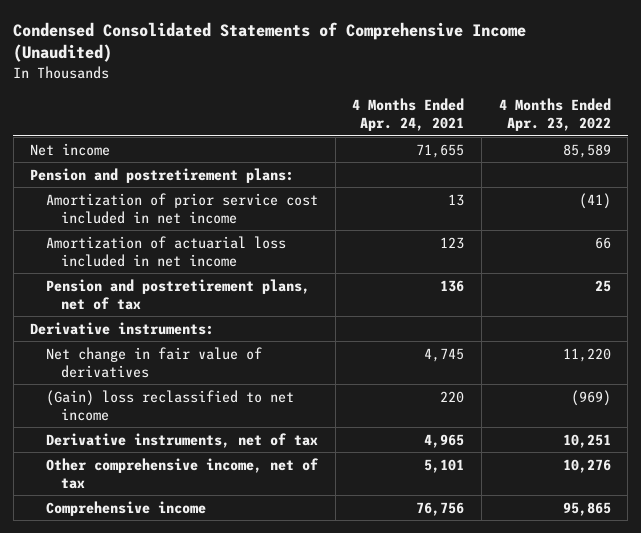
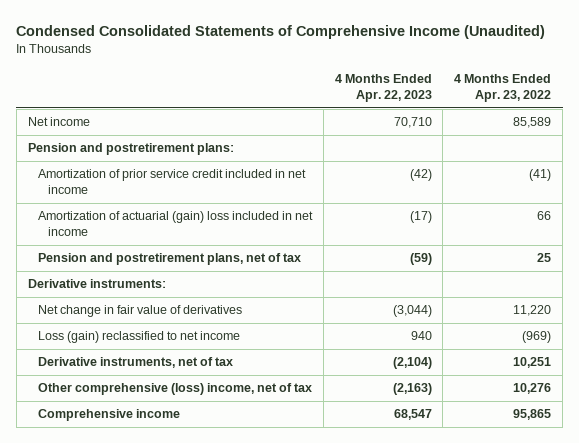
- | 4 Months Ended Apr. 24, 2021 | 4 Months Ended Apr. 23, 2022
+ | 4 Months Ended Apr. 22, 2023 | 4 Months Ended Apr. 23, 2022
- Amortization of prior service cost included in net income | 13 | (41)
- Amortization of actuarial loss included in net income | 123 | 66
+ Amortization of prior service credit included in net income | (42) | (41)
+ Amortization of actuarial (gain) loss included in net income | (17) | 66
- (Gain) loss reclassified to net income | 220 | (969)
+ Loss (gain) reclassified to net income | 940 | (969)
- Other comprehensive income, net of tax | 5,101 | 10,276
+ Other comprehensive (loss) income, net of tax | (2,163) | 10,276

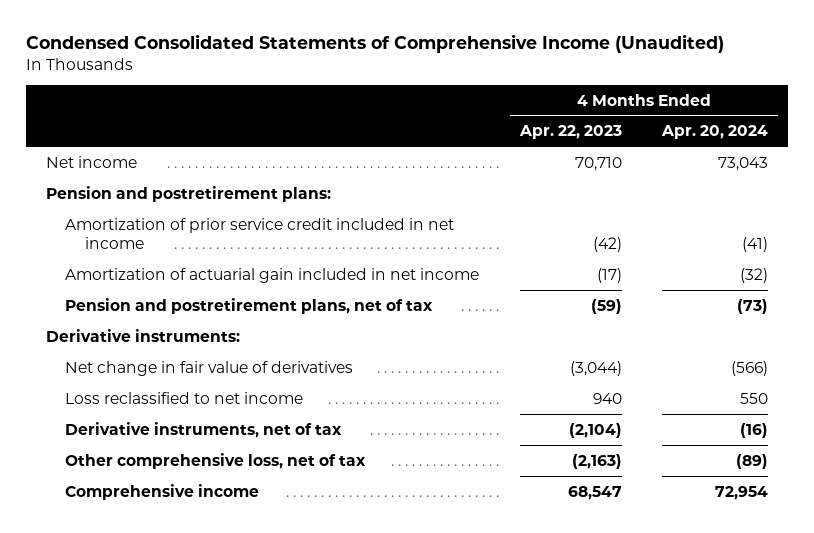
- | 4 Months Ended Apr. 22, 2023 | 4 Months Ended Apr. 23, 2022
+ | 4 Months Ended Apr. 22, 2023 | 4 Months Ended Apr. 20, 2024
- Amortization of actuarial (gain) loss included in net income | (17) | 66
+ Amortization of actuarial gain included in net income | (17) | (32)
- Loss (gain) reclassified to net income | 940 | (969)
+ Loss reclassified to net income | 940 | 550
- Other comprehensive (loss) income, net of tax | (2,163) | 10,276
+ Other comprehensive loss, net of tax | (2,163) | (89)

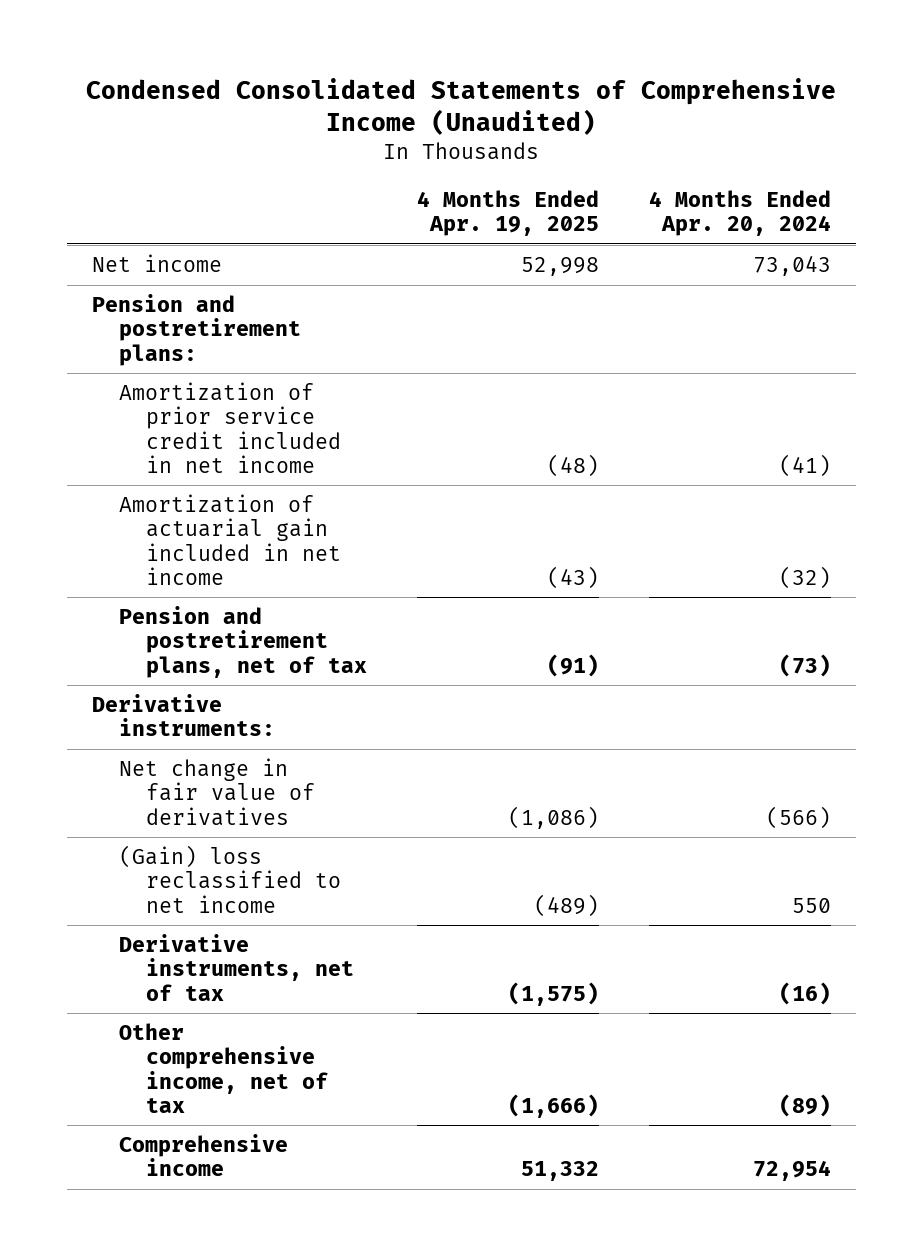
- | 4 Months Ended Apr. 22, 2023 | 4 Months Ended Apr. 20, 2024
+ | 4 Months Ended Apr. 19, 2025 | 4 Months Ended Apr. 20, 2024
- Loss reclassified to net income | 940 | 550
+ (Gain) loss reclassified to net income | (489) | 550
- Other comprehensive loss, net of tax | (2,163) | (89)
+ Other comprehensive income, net of tax | (1,666) | (89)

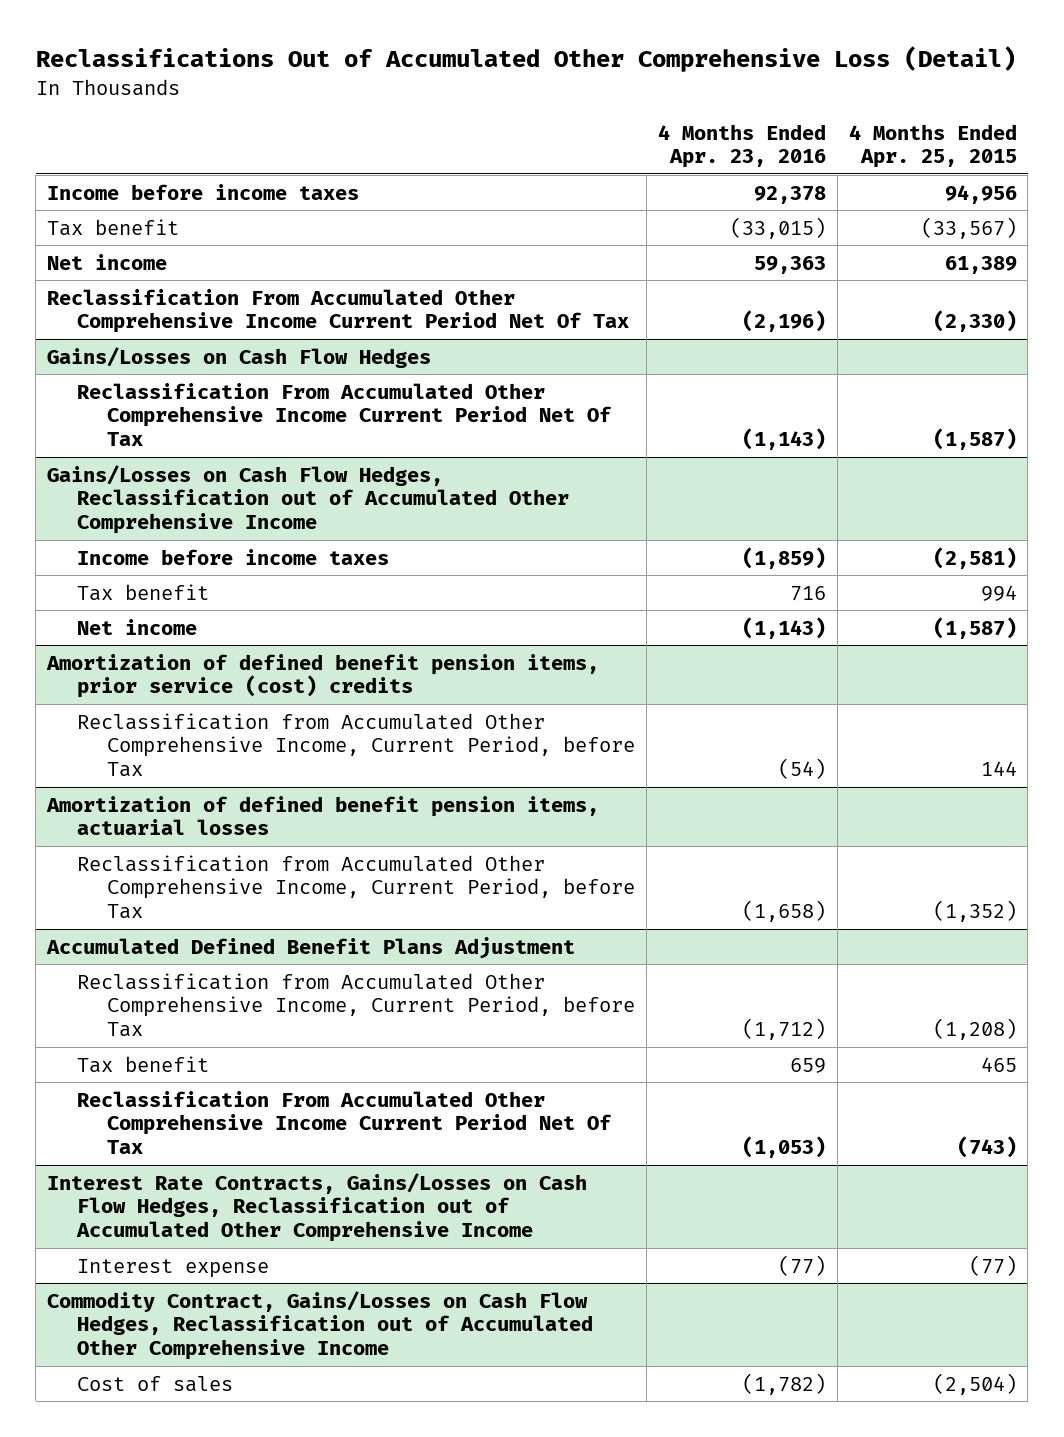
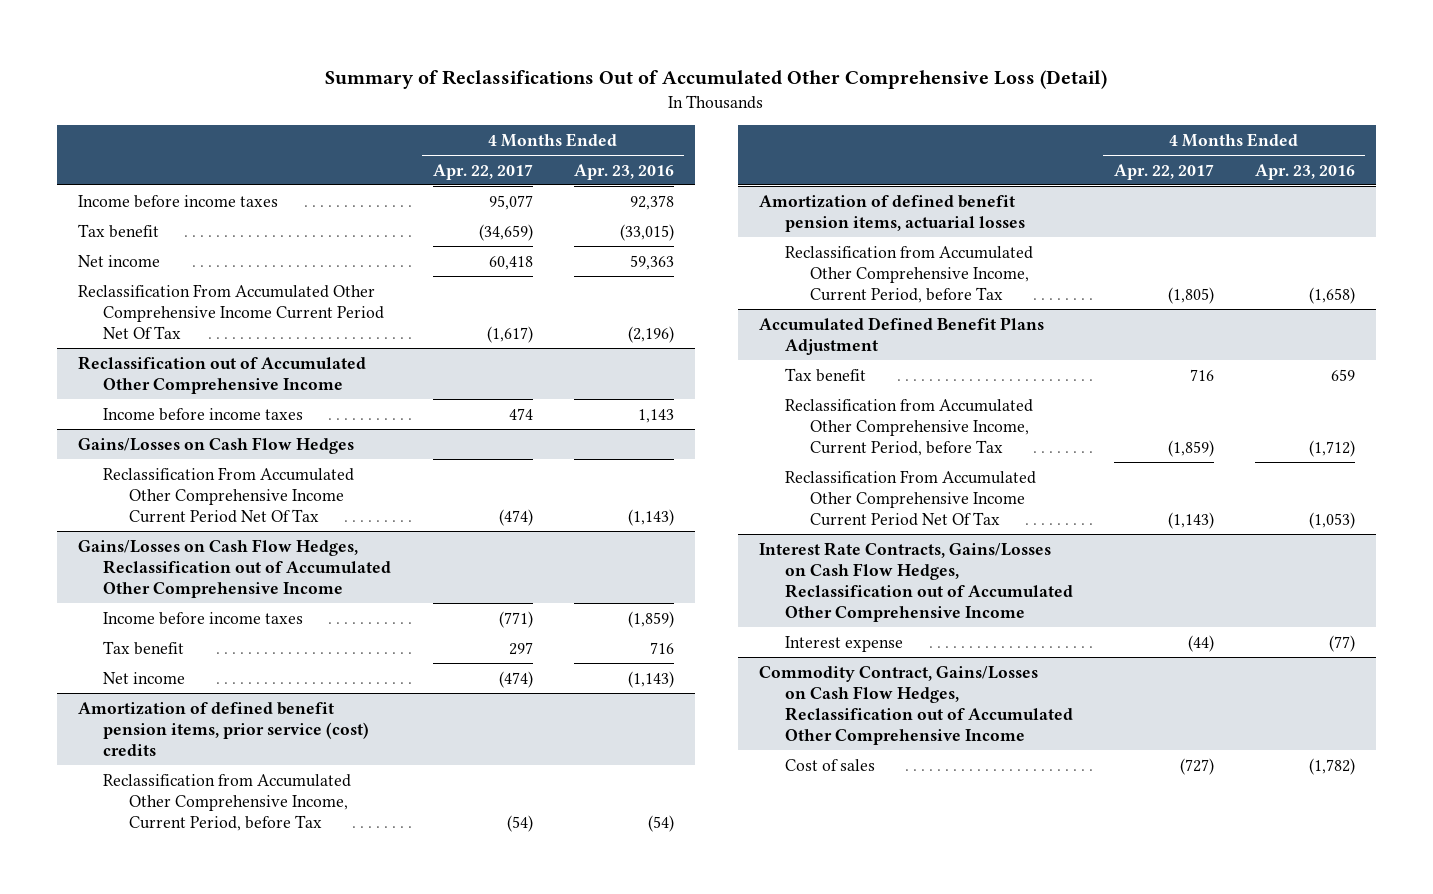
- Reclassifications Out of Accumulated Other Comprehensive Loss (Detail)
+ Summary of Reclassifications Out of Accumulated Other Comprehensive Loss (Detail)
- | 4 Months Ended Apr. 23, 2016 | 4 Months Ended Apr. 25, 2015
+ | 4 Months Ended Apr. 22, 2017 | 4 Months Ended Apr. 23, 2016
+ Reclassification out of Accumulated Other Comprehensive Income
+ Income before income taxes | 474 | 1,143
@ Accumulated Defined Benefit Plans Adjustment
moved down: Reclassification from Accumulated Other Comprehensive Income, Current Period, before Tax | (1,859) | (1,712)

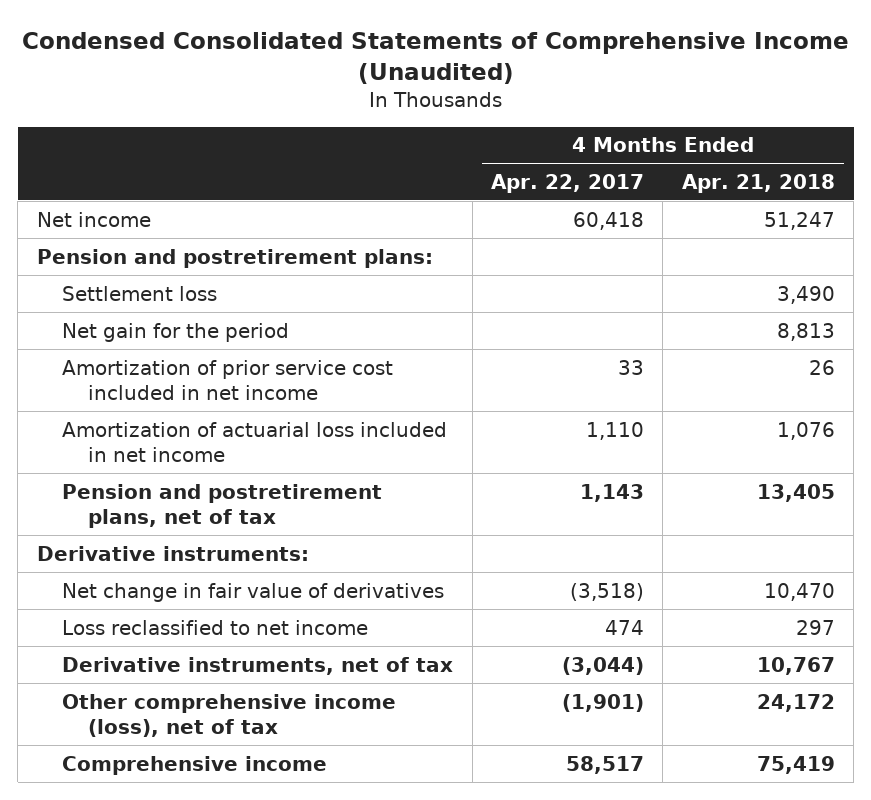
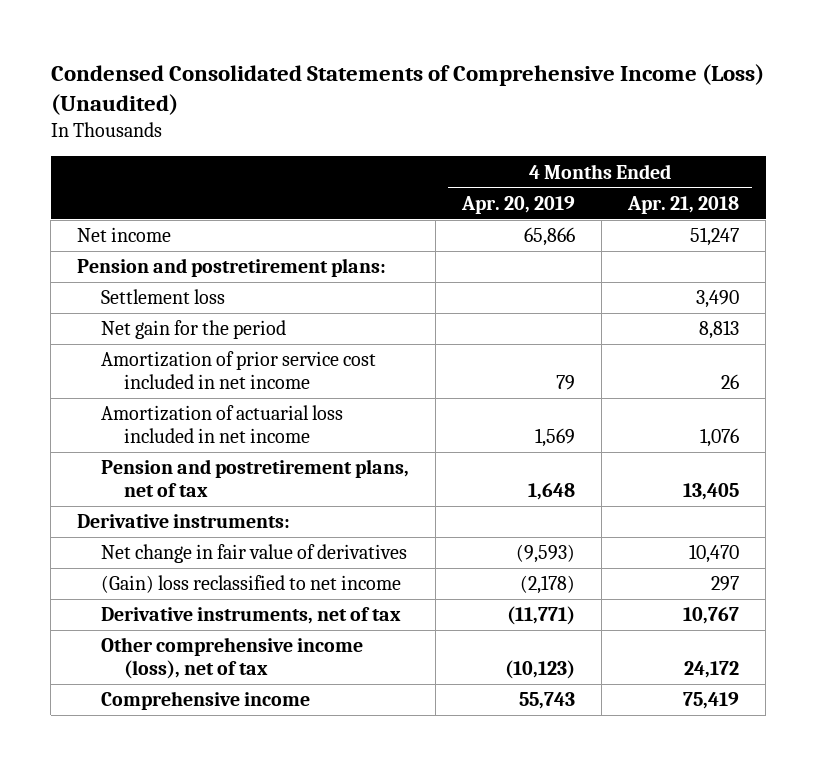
- Condensed Consolidated Statements of Comprehensive Income (Unaudited)
+ Condensed Consolidated Statements of Comprehensive Income (Loss) (Unaudited)
- | 4 Months Ended Apr. 22, 2017 | 4 Months Ended Apr. 21, 2018
+ | 4 Months Ended Apr. 20, 2019 | 4 Months Ended Apr. 21, 2018
- Loss reclassified to net income | 474 | 297
+ (Gain) loss reclassified to net income | (2,178) | 297

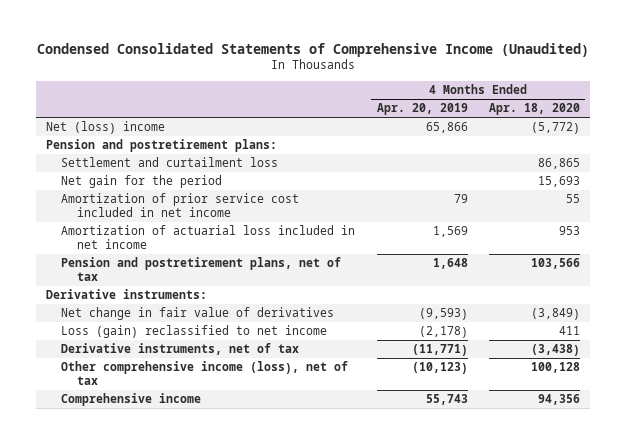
- Condensed Consolidated Statements of Comprehensive Income (Loss) (Unaudited)
+ Condensed Consolidated Statements of Comprehensive Income (Unaudited)
- | 4 Months Ended Apr. 20, 2019 | 4 Months Ended Apr. 21, 2018
+ | 4 Months Ended Apr. 20, 2019 | 4 Months Ended Apr. 18, 2020
- Net income | 65,866 | 51,247
+ Net (loss) income | 65,866 | (5,772)
- Settlement loss | | 3,490
+ Settlement and curtailment loss | | 86,865
- (Gain) loss reclassified to net income | (2,178) | 297
+ Loss (gain) reclassified to net income | (2,178) | 411

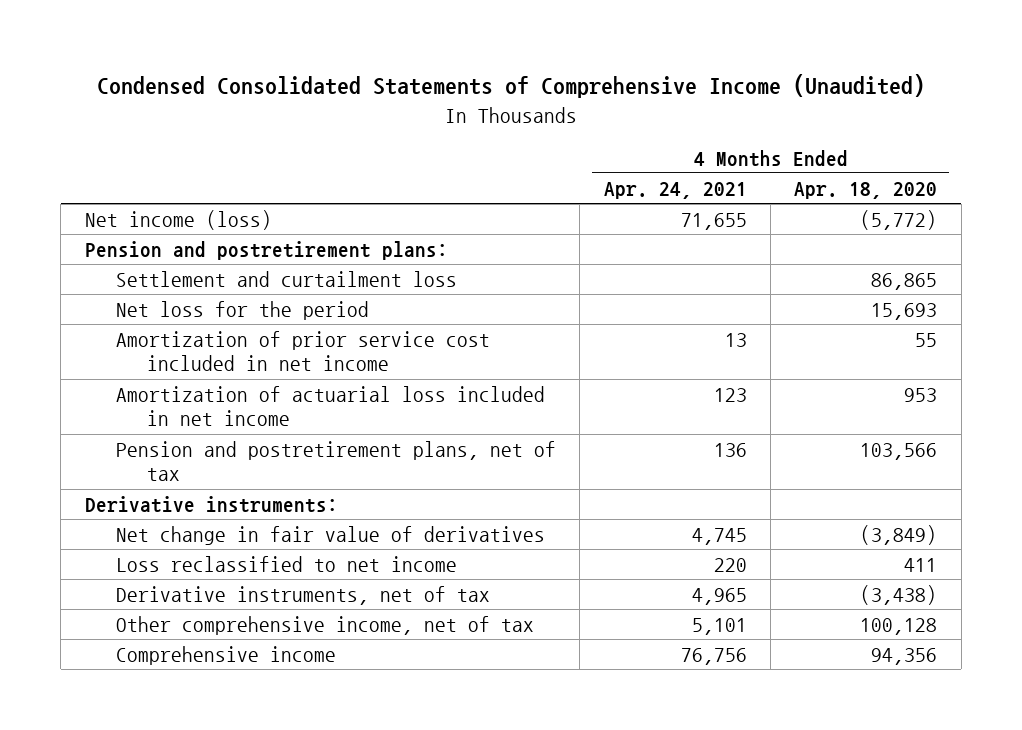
- | 4 Months Ended Apr. 20, 2019 | 4 Months Ended Apr. 18, 2020
+ | 4 Months Ended Apr. 24, 2021 | 4 Months Ended Apr. 18, 2020
- Net (loss) income | 65,866 | (5,772)
+ Net income (loss) | 71,655 | (5,772)
- Net gain for the period | | 15,693
+ Net loss for the period | | 15,693
- Loss (gain) reclassified to net income | (2,178) | 411
+ Loss reclassified to net income | 220 | 411
- Other comprehensive income (loss), net of tax | (10,123) | 100,128
+ Other comprehensive income, net of tax | 5,101 | 100,128

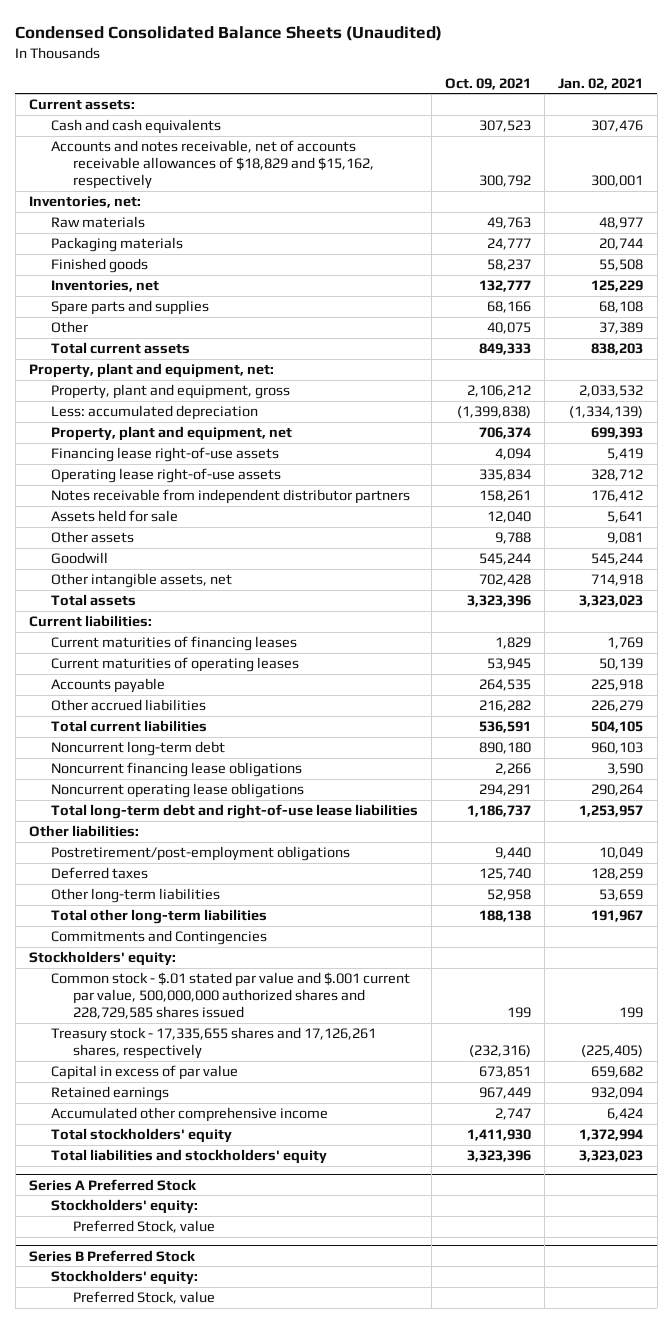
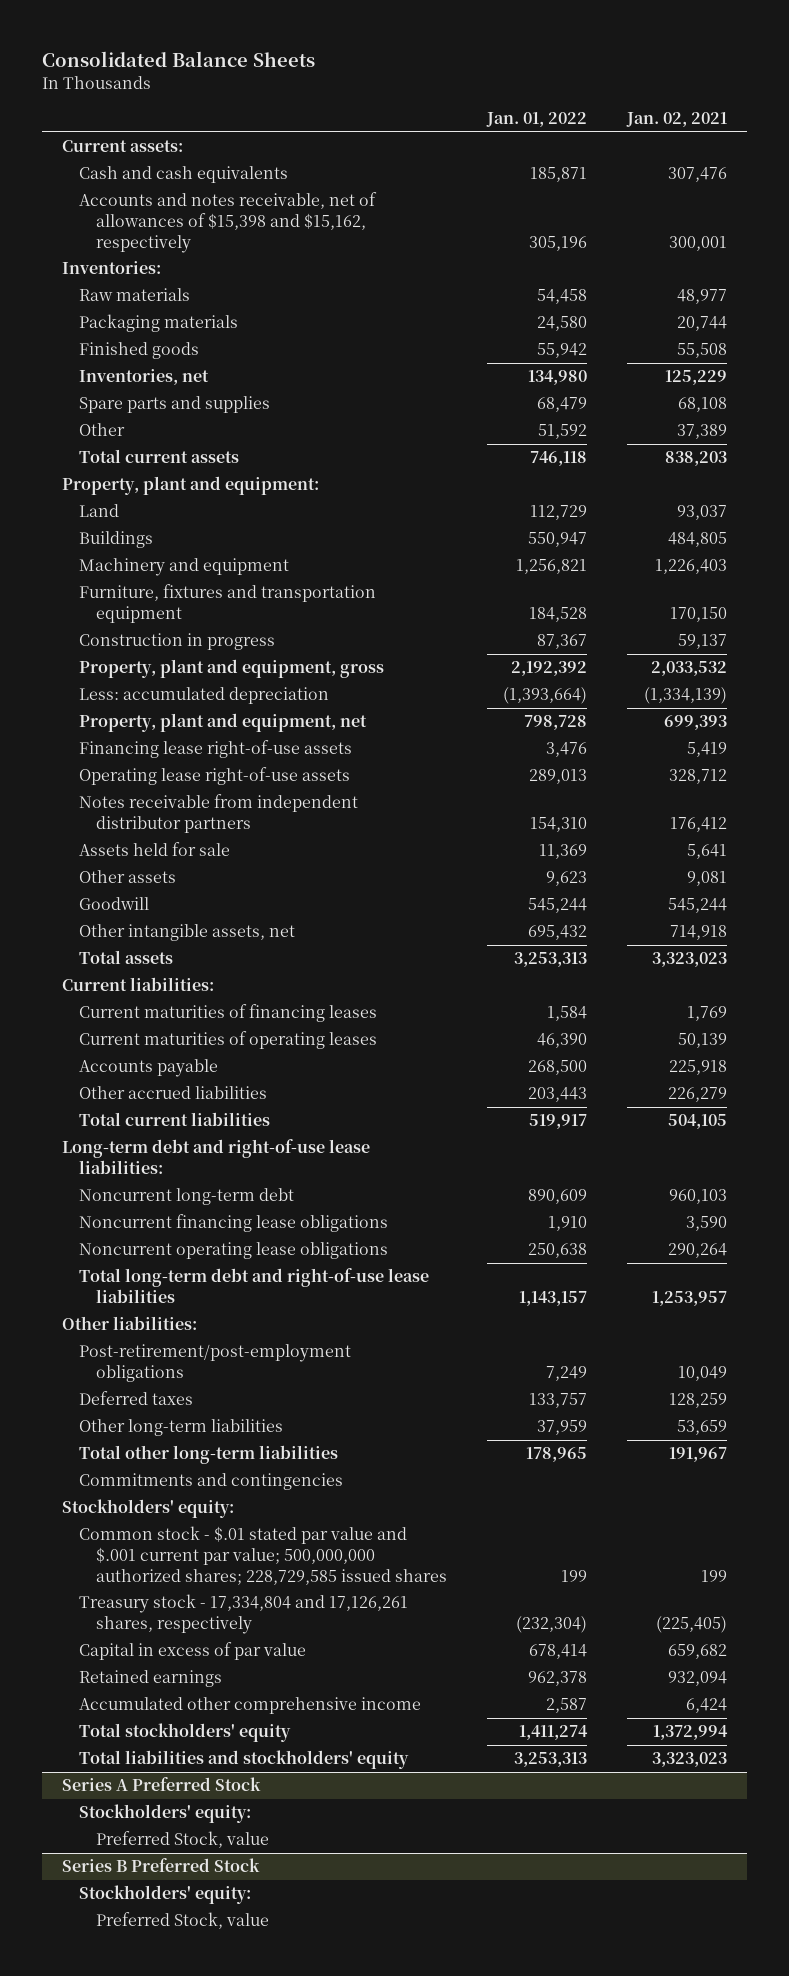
- Condensed Consolidated Balance Sheets (Unaudited)
+ Consolidated Balance Sheets
- | Oct. 09, 2021 | Jan. 02, 2021
+ | Jan. 01, 2022 | Jan. 02, 2021
- Accounts and notes receivable, net of accounts receivable allowances of $18,829 and $15,162, respectively | 300,792 | 300,001
- Inventories, net:
+ Accounts and notes receivable, net of allowances of $15,398 and $15,162, respectively | 305,196 | 300,001
+ Inventories:
- Property, plant and equipment, net:
+ Property, plant and equipment:
+ Land | 112,729 | 93,037
+ Buildings | 550,947 | 484,805
+ Machinery and equipment | 1,256,821 | 1,226,403
+ Furniture, fixtures and transportation equipment | 184,528 | 170,150
+ Construction in progress | 87,367 | 59,137
+ Long-term debt and right-of-use lease liabilities:
- Postretirement/post-employment obligations | 9,440 | 10,049
+ Post-retirement/post-employment obligations | 7,249 | 10,049
- Commitments and Contingencies
+ Commitments and contingencies
- Common stock - $.01 stated par value and $.001 current par value, 500,000,000 authorized shares and 228,729,585 shares issued | 199 | 199
- Treasury stock - 17,335,655 shares and 17,126,261 shares, respectively | (232,316) | (225,405)
+ Common stock - $.01 stated par value and $.001 current par value; 500,000,000 authorized shares; 228,729,585 issued shares | 199 | 199
+ Treasury stock - 17,334,804 and 17,126,261 shares, respectively | (232,304) | (225,405)

